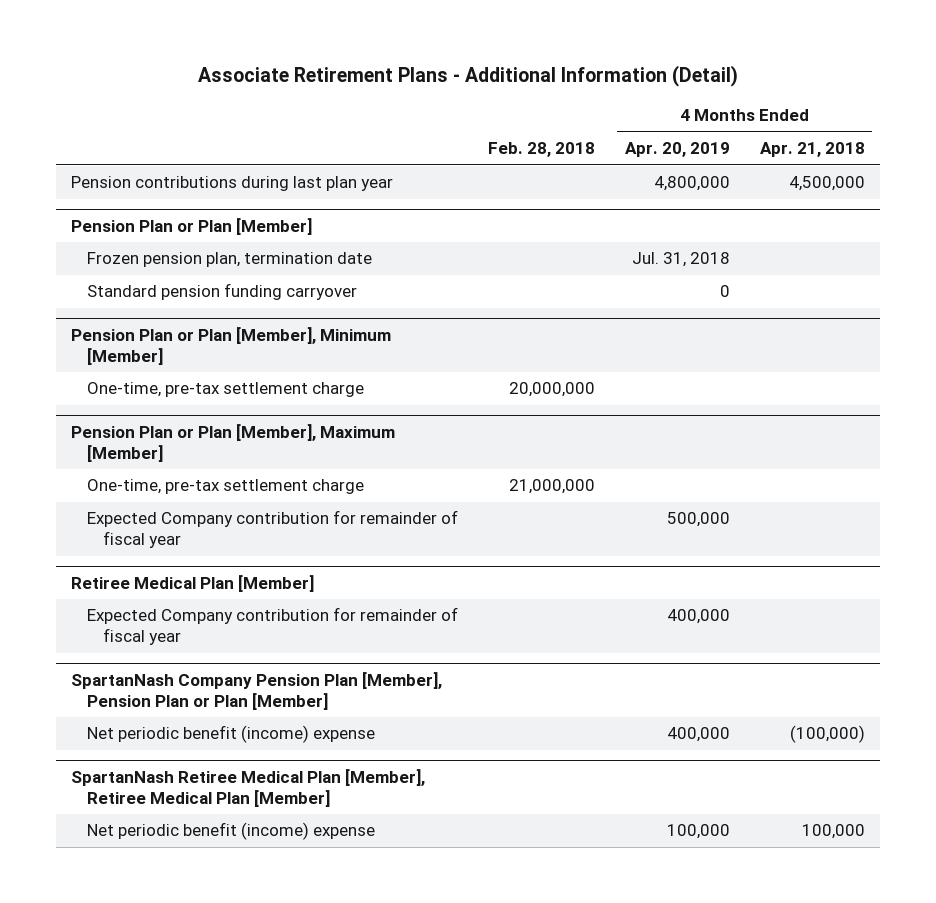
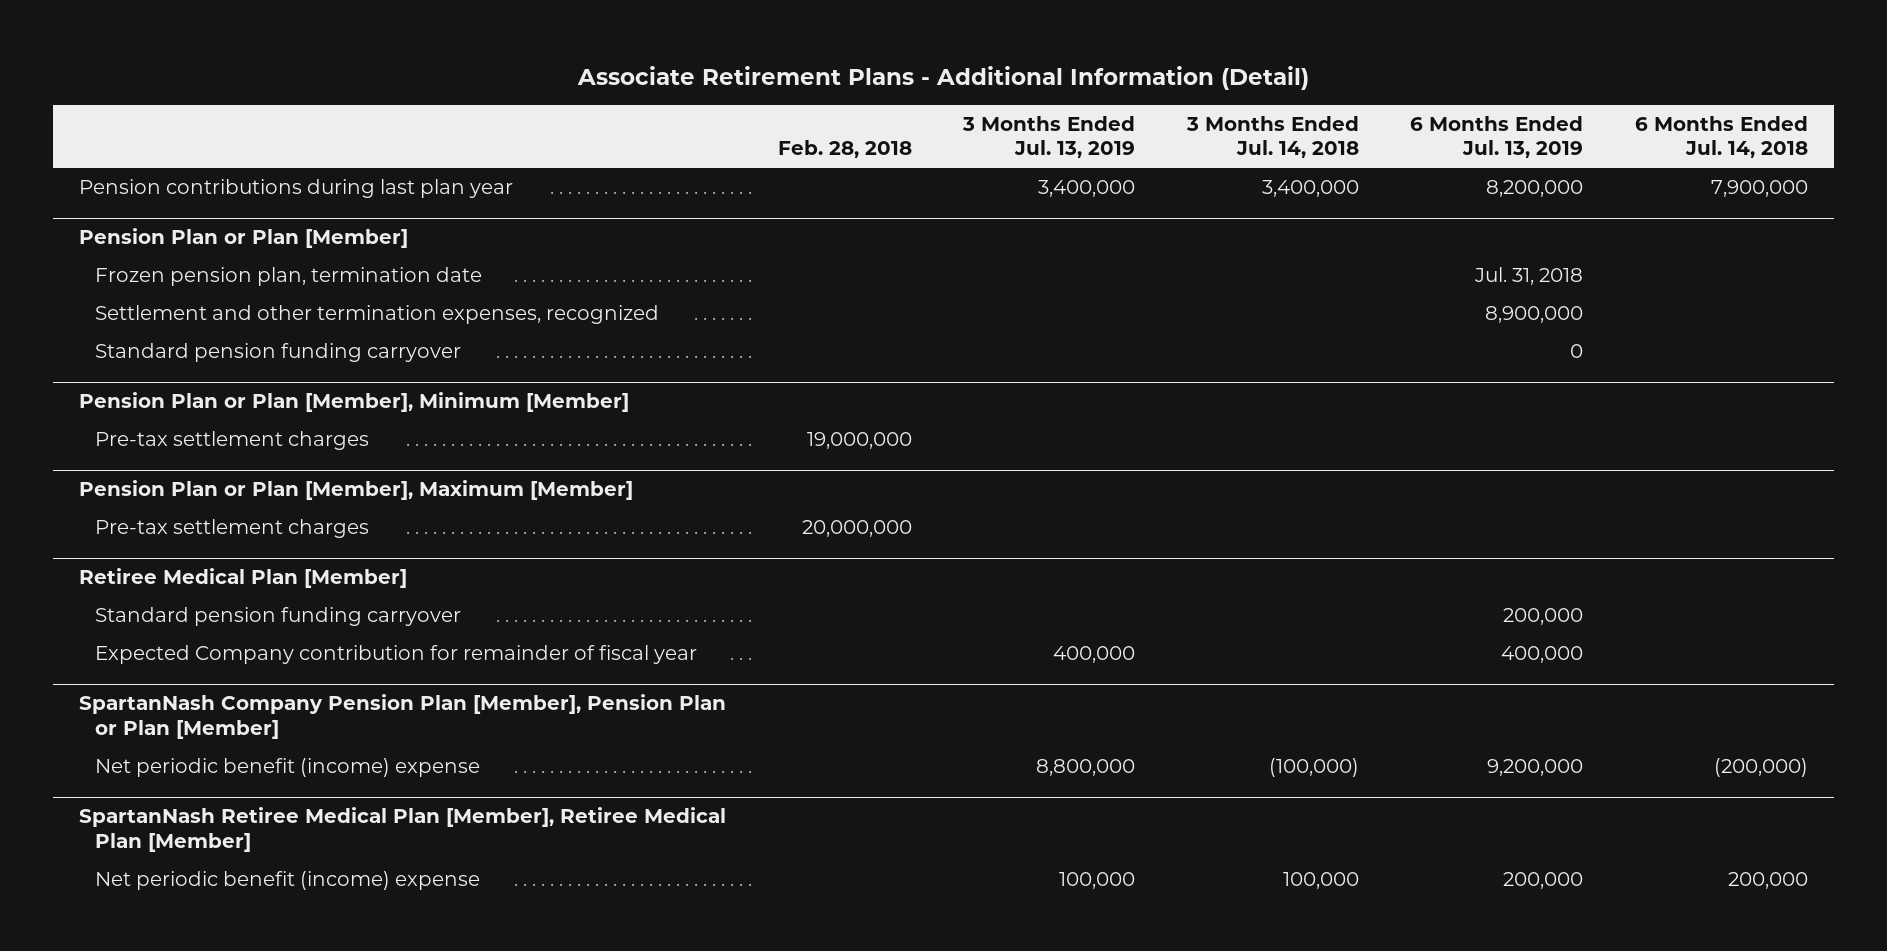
- | Feb. 28, 2018 | 4 Months Ended Apr. 20, 2019 | 4 Months Ended Apr. 21, 2018
+ | Feb. 28, 2018 | 3 Months Ended Jul. 13, 2019 | 3 Months Ended Jul. 14, 2018 | 6 Months Ended Jul. 13, 2019 | 6 Months Ended Jul. 14, 2018
@ Pension Plan or Plan [Member]
+ Settlement and other termination expenses, recognized | | | | 8,900,000 |
@ Pension Plan or Plan [Member], Minimum [Member]
- One-time, pre-tax settlement charge | 20,000,000 | |
+ Pre-tax settlement charges | 19,000,000 | | | |
@ Pension Plan or Plan [Member], Maximum [Member]
- One-time, pre-tax settlement charge | 21,000,000 | |
- Expected Company contribution for remainder of fiscal year | | 500,000 |
+ Pre-tax settlement charges | 20,000,000 | | | |
@ Retiree Medical Plan [Member]
+ Standard pension funding carryover | | | | 200,000 |

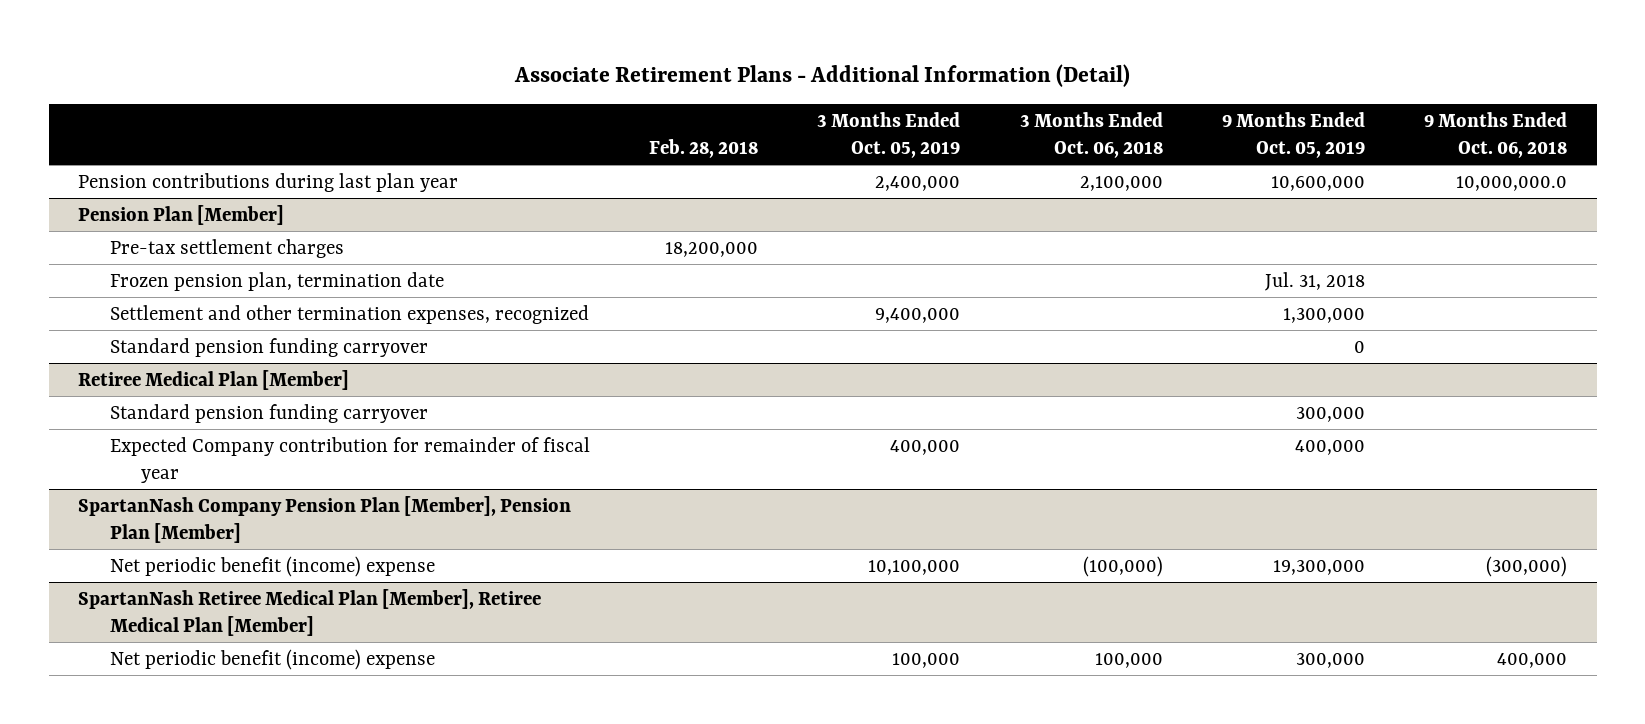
- | Feb. 28, 2018 | 3 Months Ended Jul. 13, 2019 | 3 Months Ended Jul. 14, 2018 | 6 Months Ended Jul. 13, 2019 | 6 Months Ended Jul. 14, 2018
+ | Feb. 28, 2018 | 3 Months Ended Oct. 05, 2019 | 3 Months Ended Oct. 06, 2018 | 9 Months Ended Oct. 05, 2019 | 9 Months Ended Oct. 06, 2018
- Pension Plan or Plan [Member]
+ Pension Plan [Member]
+ Pre-tax settlement charges | 18,200,000 | | | |
- Pension Plan or Plan [Member], Minimum [Member]
- Pre-tax settlement charges | 19,000,000 | | | |
- Pension Plan or Plan [Member], Maximum [Member]
- Pre-tax settlement charges | 20,000,000 | | | |
- SpartanNash Company Pension Plan [Member], Pension Plan or Plan [Member]
+ SpartanNash Company Pension Plan [Member], Pension Plan [Member]

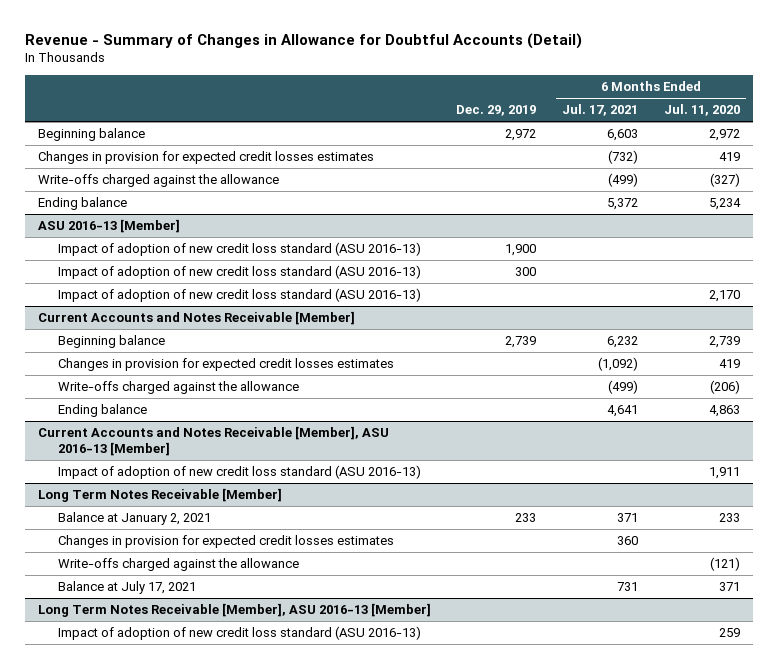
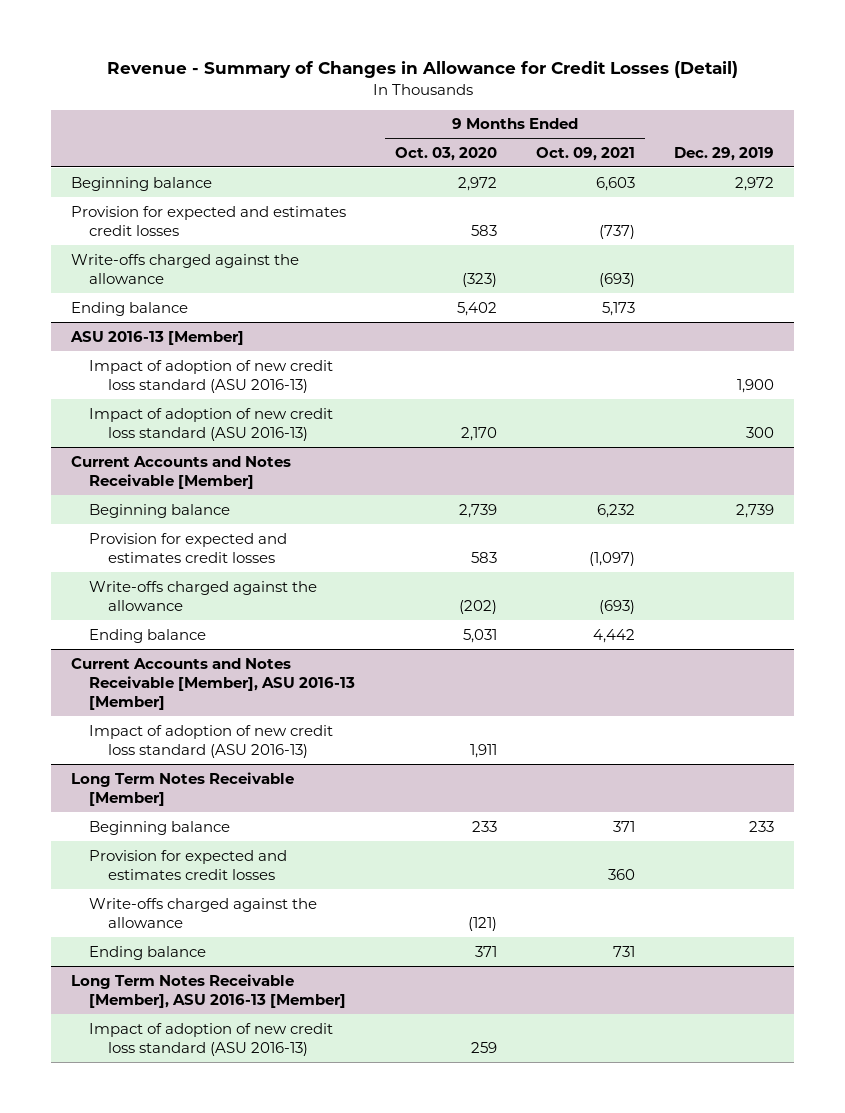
- Revenue - Summary of Changes in Allowance for Doubtful Accounts (Detail)
+ Revenue - Summary of Changes in Allowance for Credit Losses (Detail)
- | Dec. 29, 2019 | 6 Months Ended Jul. 17, 2021 | 6 Months Ended Jul. 11, 2020
+ | 9 Months Ended Oct. 03, 2020 | 9 Months Ended Oct. 09, 2021 | Dec. 29, 2019
- Changes in provision for expected credit losses estimates | | (732) | 419
+ Provision for expected and estimates credit losses | 583 | (737) |
@ ASU 2016-13 [Member]
- Impact of adoption of new credit loss standard (ASU 2016-13) | | | 2,170
@ Current Accounts and Notes Receivable [Member]
- Changes in provision for expected credit losses estimates | | (1,092) | 419
+ Provision for expected and estimates credit losses | 583 | (1,097) |
@ Long Term Notes Receivable [Member]
- Balance at January 2, 2021 | 233 | 371 | 233
- Changes in provision for expected credit losses estimates | | 360 |
+ Beginning balance | 233 | 371 | 233
+ Provision for expected and estimates credit losses | | 360 |
- Balance at July 17, 2021 | | 731 | 371
+ Ending balance | 371 | 731 |

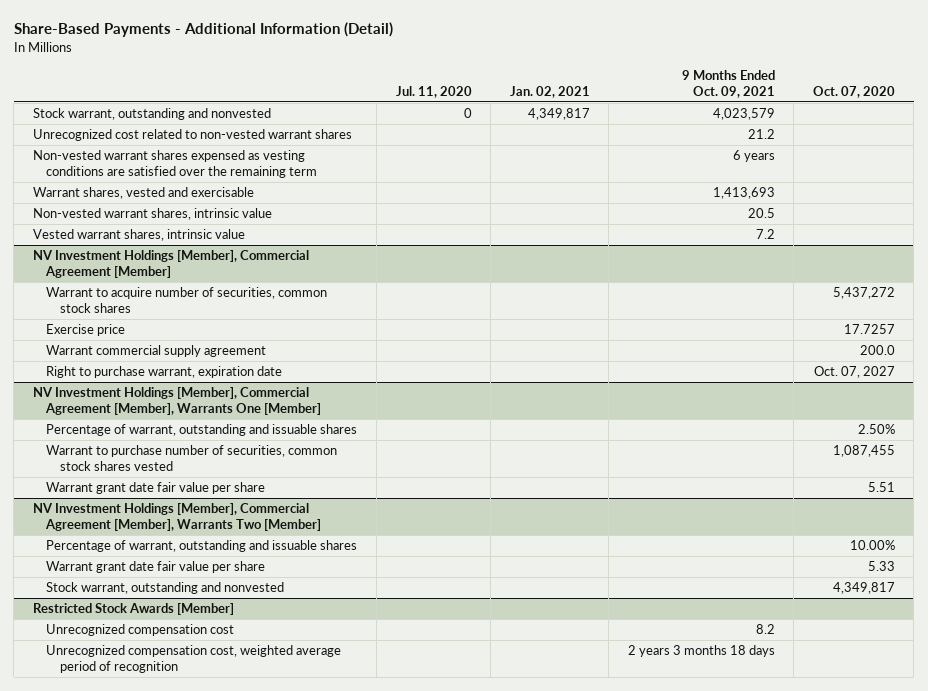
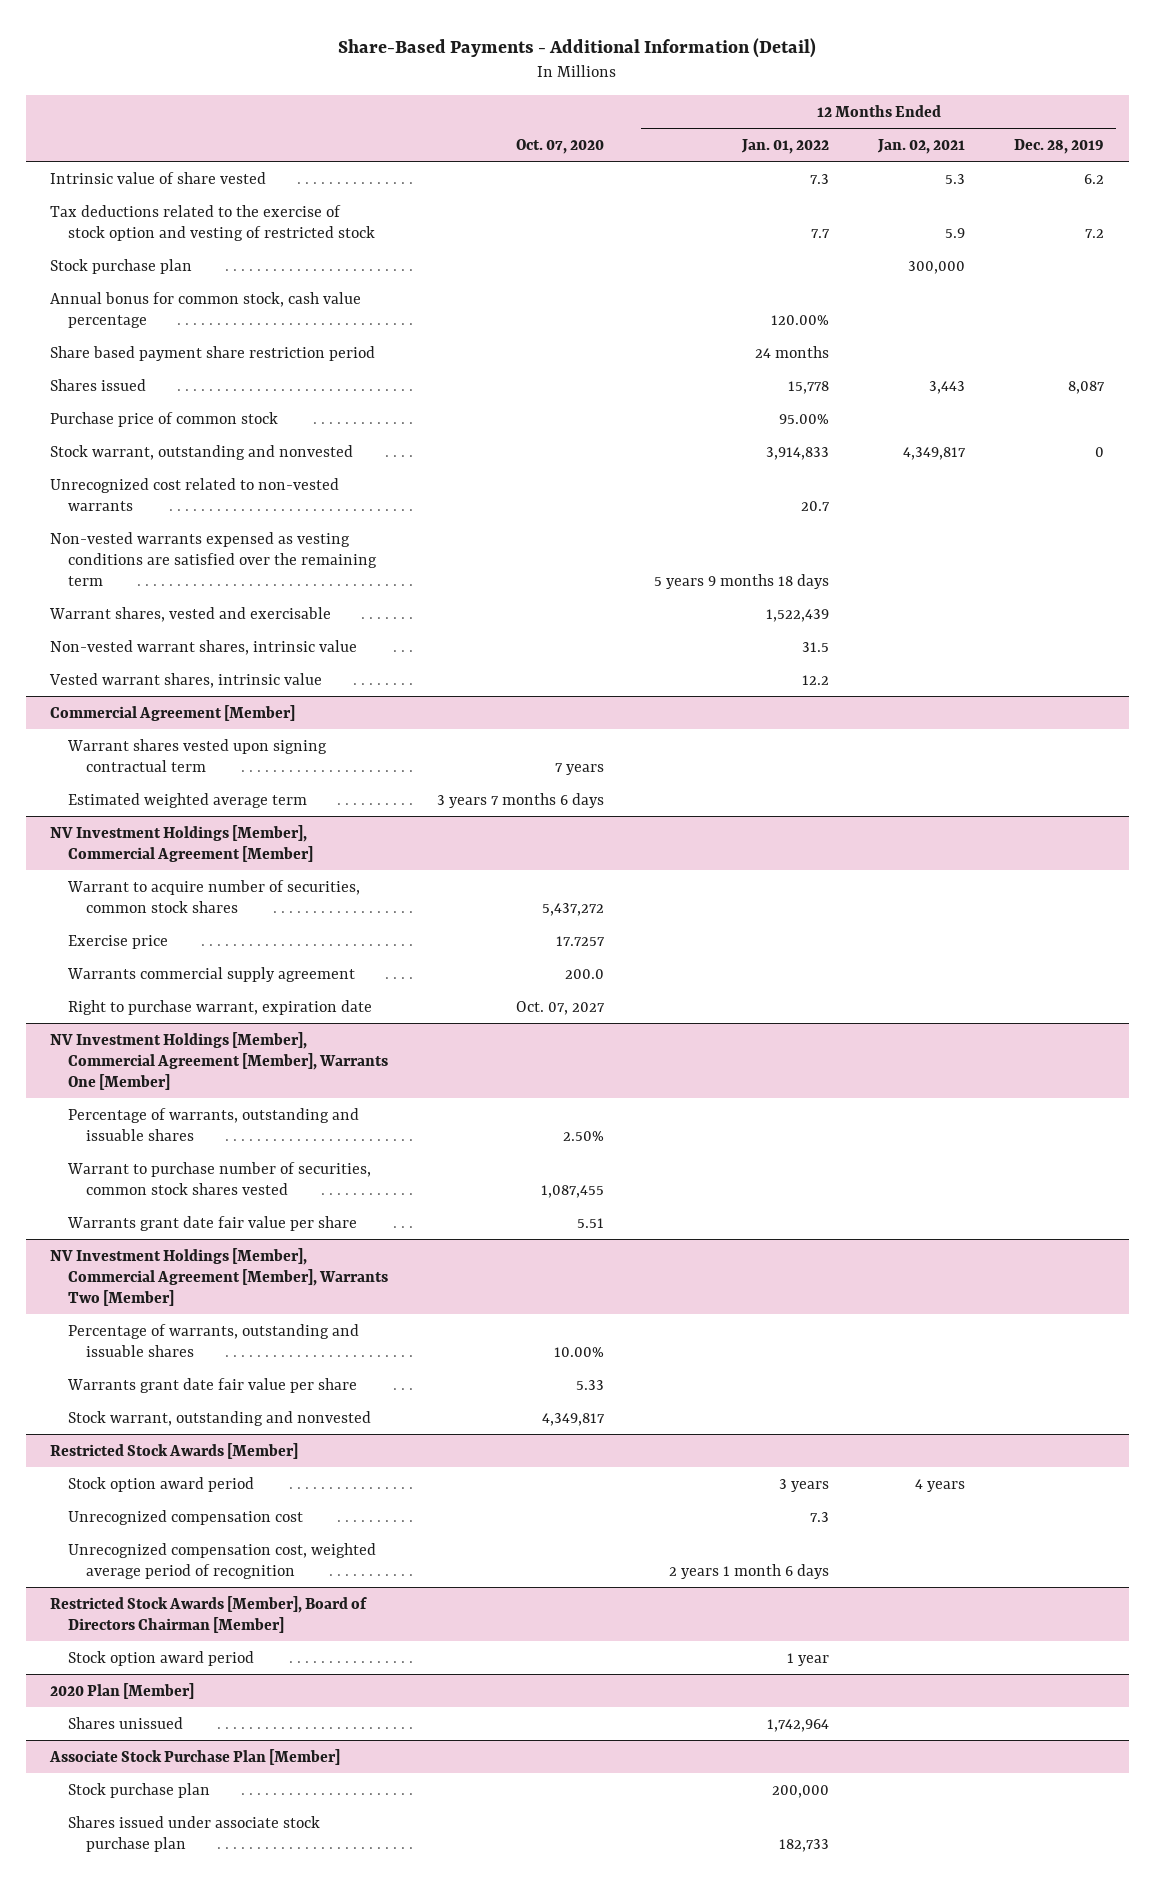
- | Jul. 11, 2020 | Jan. 02, 2021 | 9 Months Ended Oct. 09, 2021 | Oct. 07, 2020
+ | Oct. 07, 2020 | 12 Months Ended Jan. 01, 2022 | 12 Months Ended Jan. 02, 2021 | 12 Months Ended Dec. 28, 2019
+ Intrinsic value of share vested | | 7.3 | 5.3 | 6.2
+ Tax deductions related to the exercise of stock option and vesting of restricted stock | | 7.7 | 5.9 | 7.2
+ Stock purchase plan | | | 300,000 |
+ Annual bonus for common stock, cash value percentage | | 120.00% | |
+ Share based payment share restriction period | | 24 months | |
+ Shares issued | | 15,778 | 3,443 | 8,087
+ Purchase price of common stock | | 95.00% | |
- Unrecognized cost related to non-vested warrant shares | | | 21.2 |
- Non-vested warrant shares expensed as vesting conditions are satisfied over the remaining term | | | 6 years |
+ Unrecognized cost related to non-vested warrants | | 20.7 | |
+ Non-vested warrants expensed as vesting conditions are satisfied over the remaining term | | 5 years 9 months 18 days | |
+ Commercial Agreement [Member]
+ Warrant shares vested upon signing contractual term | 7 years | | |
+ Estimated weighted average term | 3 years 7 months 6 days | | |
@ NV Investment Holdings [Member], Commercial Agreement [Member]
- Warrant commercial supply agreement | | | | 200.0
+ Warrants commercial supply agreement | 200.0 | | |
@ NV Investment Holdings [Member], Commercial Agreement [Member], Warrants One [Member]
- Percentage of warrant, outstanding and issuable shares | | | | 2.50%
+ Percentage of warrants, outstanding and issuable shares | 2.50% | | |
- Warrant grant date fair value per share | | | | 5.51
+ Warrants grant date fair value per share | 5.51 | | |
@ NV Investment Holdings [Member], Commercial Agreement [Member], Warrants Two [Member]
- Percentage of warrant, outstanding and issuable shares | | | | 10.00%
- Warrant grant date fair value per share | | | | 5.33
+ Percentage of warrants, outstanding and issuable shares | 10.00% | | |
+ Warrants grant date fair value per share | 5.33 | | |
@ Restricted Stock Awards [Member]
+ Stock option award period | | 3 years | 4 years |
+ Restricted Stock Awards [Member], Board of Directors Chairman [Member]
+ Stock option award period | | 1 year | |
+ 2020 Plan [Member]
+ Shares unissued | | 1,742,964 | |
+ Associate Stock Purchase Plan [Member]
+ Stock purchase plan | | 200,000 | |
+ Shares issued under associate stock purchase plan | | 182,733 | |

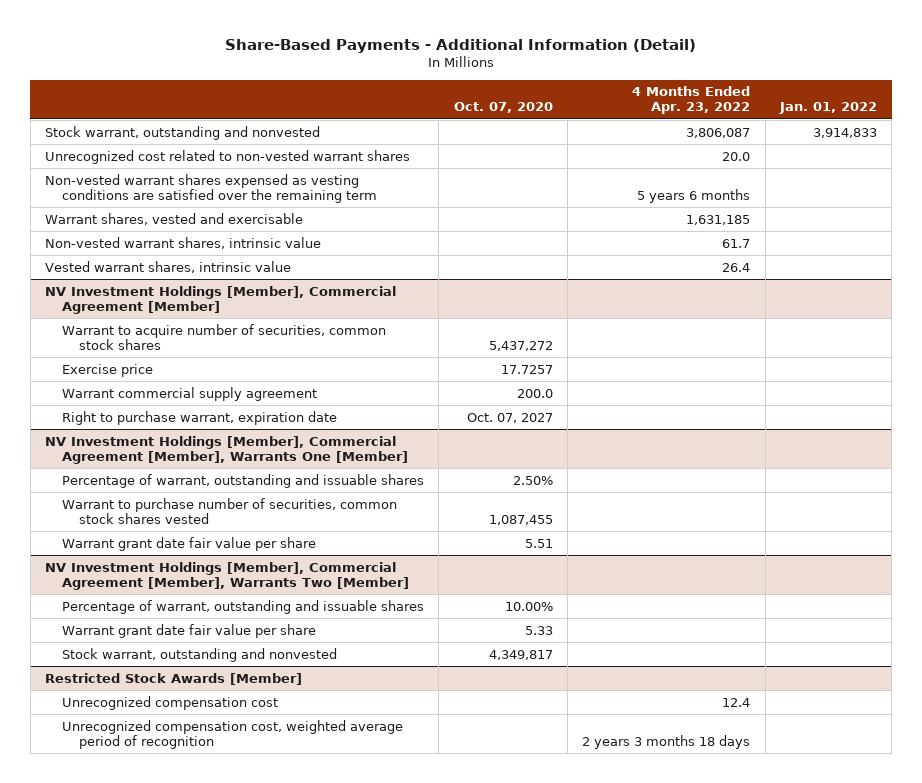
- | Oct. 07, 2020 | 12 Months Ended Jan. 01, 2022 | 12 Months Ended Jan. 02, 2021 | 12 Months Ended Dec. 28, 2019
+ | Oct. 07, 2020 | 4 Months Ended Apr. 23, 2022 | Jan. 01, 2022
- Intrinsic value of share vested | | 7.3 | 5.3 | 6.2
- Tax deductions related to the exercise of stock option and vesting of restricted stock | | 7.7 | 5.9 | 7.2
- Stock purchase plan | | | 300,000 |
- Annual bonus for common stock, cash value percentage | | 120.00% | |
- Share based payment share restriction period | | 24 months | |
- Shares issued | | 15,778 | 3,443 | 8,087
- Purchase price of common stock | | 95.00% | |
- Unrecognized cost related to non-vested warrants | | 20.7 | |
- Non-vested warrants expensed as vesting conditions are satisfied over the remaining term | | 5 years 9 months 18 days | |
+ Unrecognized cost related to non-vested warrant shares | | 20.0 |
+ Non-vested warrant shares expensed as vesting conditions are satisfied over the remaining term | | 5 years 6 months |
- Commercial Agreement [Member]
- Warrant shares vested upon signing contractual term | 7 years | | |
- Estimated weighted average term | 3 years 7 months 6 days | | |
@ NV Investment Holdings [Member], Commercial Agreement [Member]
- Warrants commercial supply agreement | 200.0 | | |
+ Warrant commercial supply agreement | 200.0 | |
@ NV Investment Holdings [Member], Commercial Agreement [Member], Warrants One [Member]
- Percentage of warrants, outstanding and issuable shares | 2.50% | | |
+ Percentage of warrant, outstanding and issuable shares | 2.50% | |
- Warrants grant date fair value per share | 5.51 | | |
+ Warrant grant date fair value per share | 5.51 | |
@ NV Investment Holdings [Member], Commercial Agreement [Member], Warrants Two [Member]
- Percentage of warrants, outstanding and issuable shares | 10.00% | | |
- Warrants grant date fair value per share | 5.33 | | |
+ Percentage of warrant, outstanding and issuable shares | 10.00% | |
+ Warrant grant date fair value per share | 5.33 | |
@ Restricted Stock Awards [Member]
- Stock option award period | | 3 years | 4 years |
- Restricted Stock Awards [Member], Board of Directors Chairman [Member]
- Stock option award period | | 1 year | |
- 2020 Plan [Member]
- Shares unissued | | 1,742,964 | |
- Associate Stock Purchase Plan [Member]
- Stock purchase plan | | 200,000 | |
- Shares issued under associate stock purchase plan | | 182,733 | |

